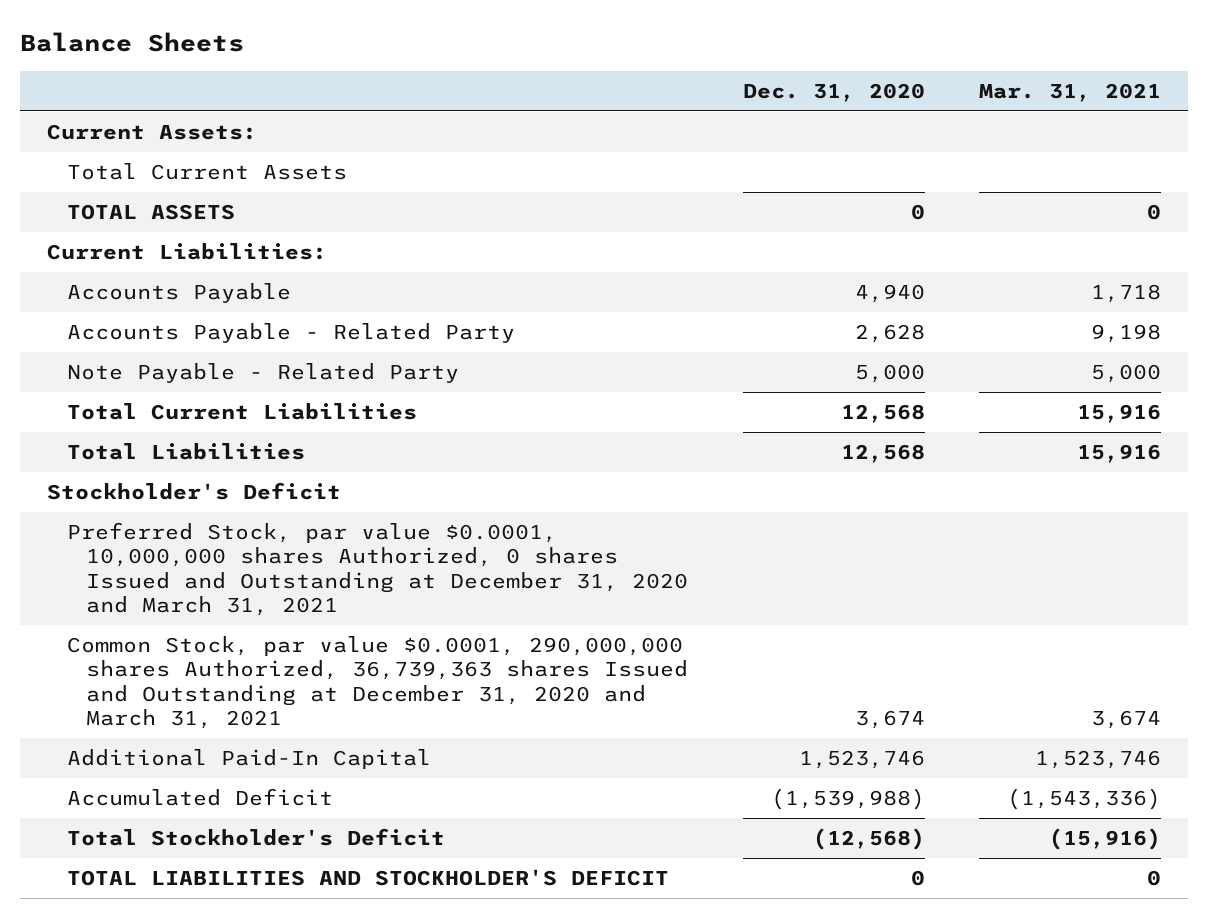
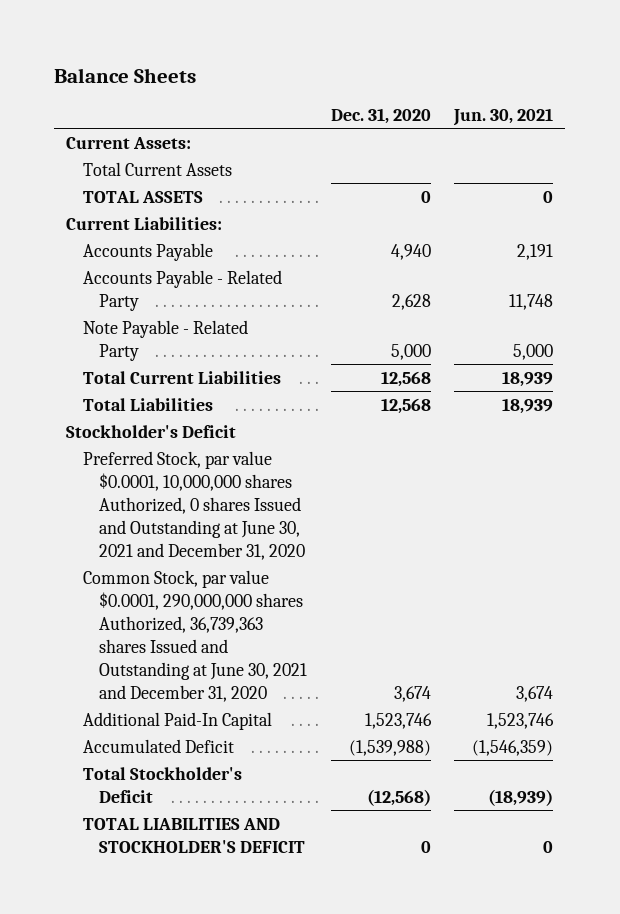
- | Dec. 31, 2020 | Mar. 31, 2021
+ | Dec. 31, 2020 | Jun. 30, 2021
- Preferred Stock, par value $0.0001, 10,000,000 shares Authorized, 0 shares Issued and Outstanding at December 31, 2020 and March 31, 2021
- Common Stock, par value $0.0001, 290,000,000 shares Authorized, 36,739,363 shares Issued and Outstanding at December 31, 2020 and March 31, 2021 | 3,674 | 3,674
+ Preferred Stock, par value $0.0001, 10,000,000 shares Authorized, 0 shares Issued and Outstanding at June 30, 2021 and December 31, 2020
+ Common Stock, par value $0.0001, 290,000,000 shares Authorized, 36,739,363 shares Issued and Outstanding at June 30, 2021 and December 31, 2020 | 3,674 | 3,674

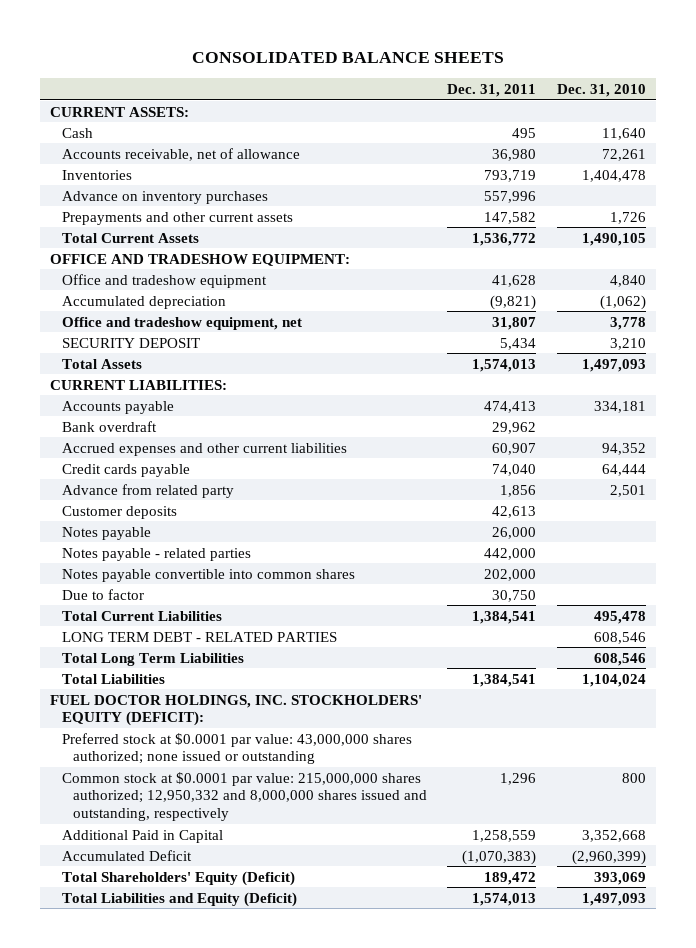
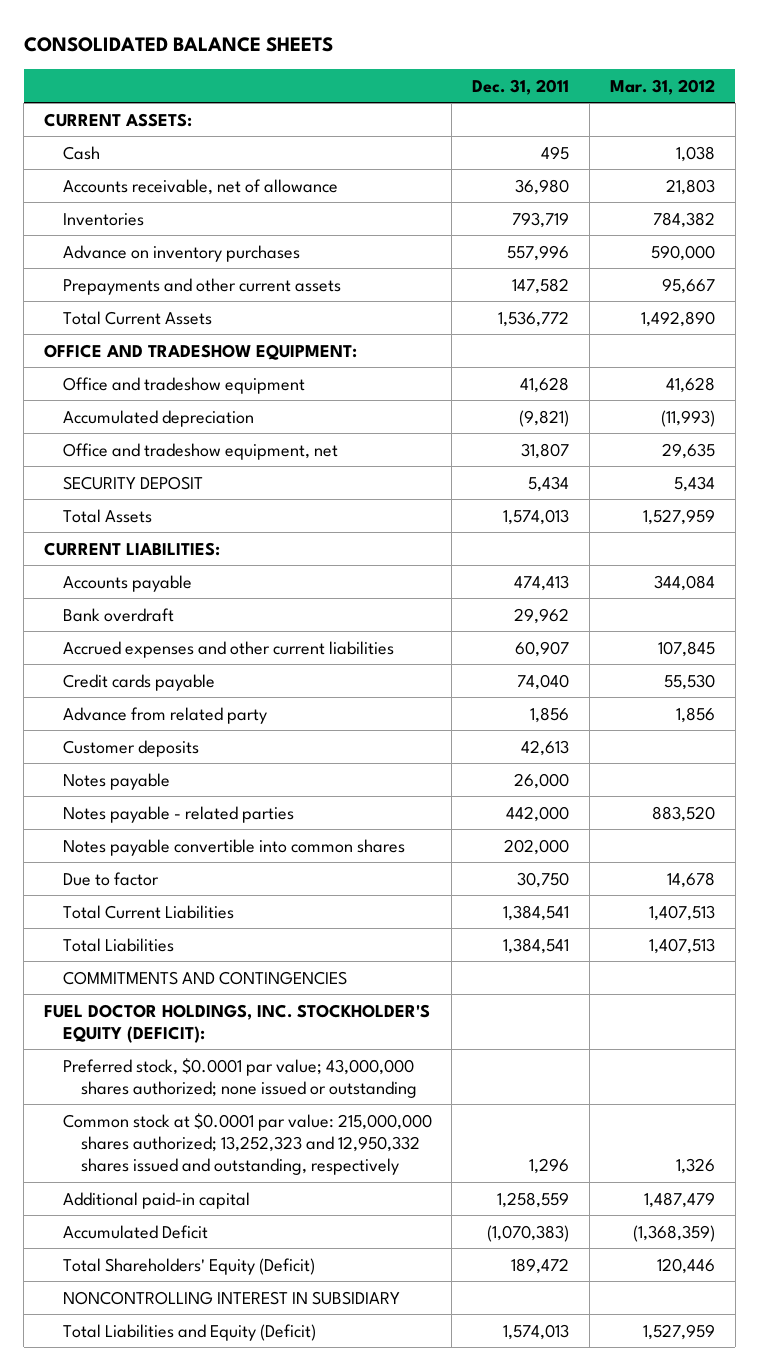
- | Dec. 31, 2011 | Dec. 31, 2010
+ | Dec. 31, 2011 | Mar. 31, 2012
- LONG TERM DEBT - RELATED PARTIES | | 608,546
- Total Long Term Liabilities | | 608,546
- FUEL DOCTOR HOLDINGS, INC. STOCKHOLDERS' EQUITY (DEFICIT):
- Preferred stock at $0.0001 par value: 43,000,000 shares authorized; none issued or outstanding
- Common stock at $0.0001 par value: 215,000,000 shares authorized; 12,950,332 and 8,000,000 shares issued and outstanding, respectively | 1,296 | 800
- Additional Paid in Capital | 1,258,559 | 3,352,668
+ COMMITMENTS AND CONTINGENCIES
+ FUEL DOCTOR HOLDINGS, INC. STOCKHOLDER'S EQUITY (DEFICIT):
+ Preferred stock, $0.0001 par value; 43,000,000 shares authorized; none issued or outstanding
+ Common stock at $0.0001 par value: 215,000,000 shares authorized; 13,252,323 and 12,950,332 shares issued and outstanding, respectively | 1,296 | 1,326
+ Additional paid-in capital | 1,258,559 | 1,487,479
+ NONCONTROLLING INTEREST IN SUBSIDIARY

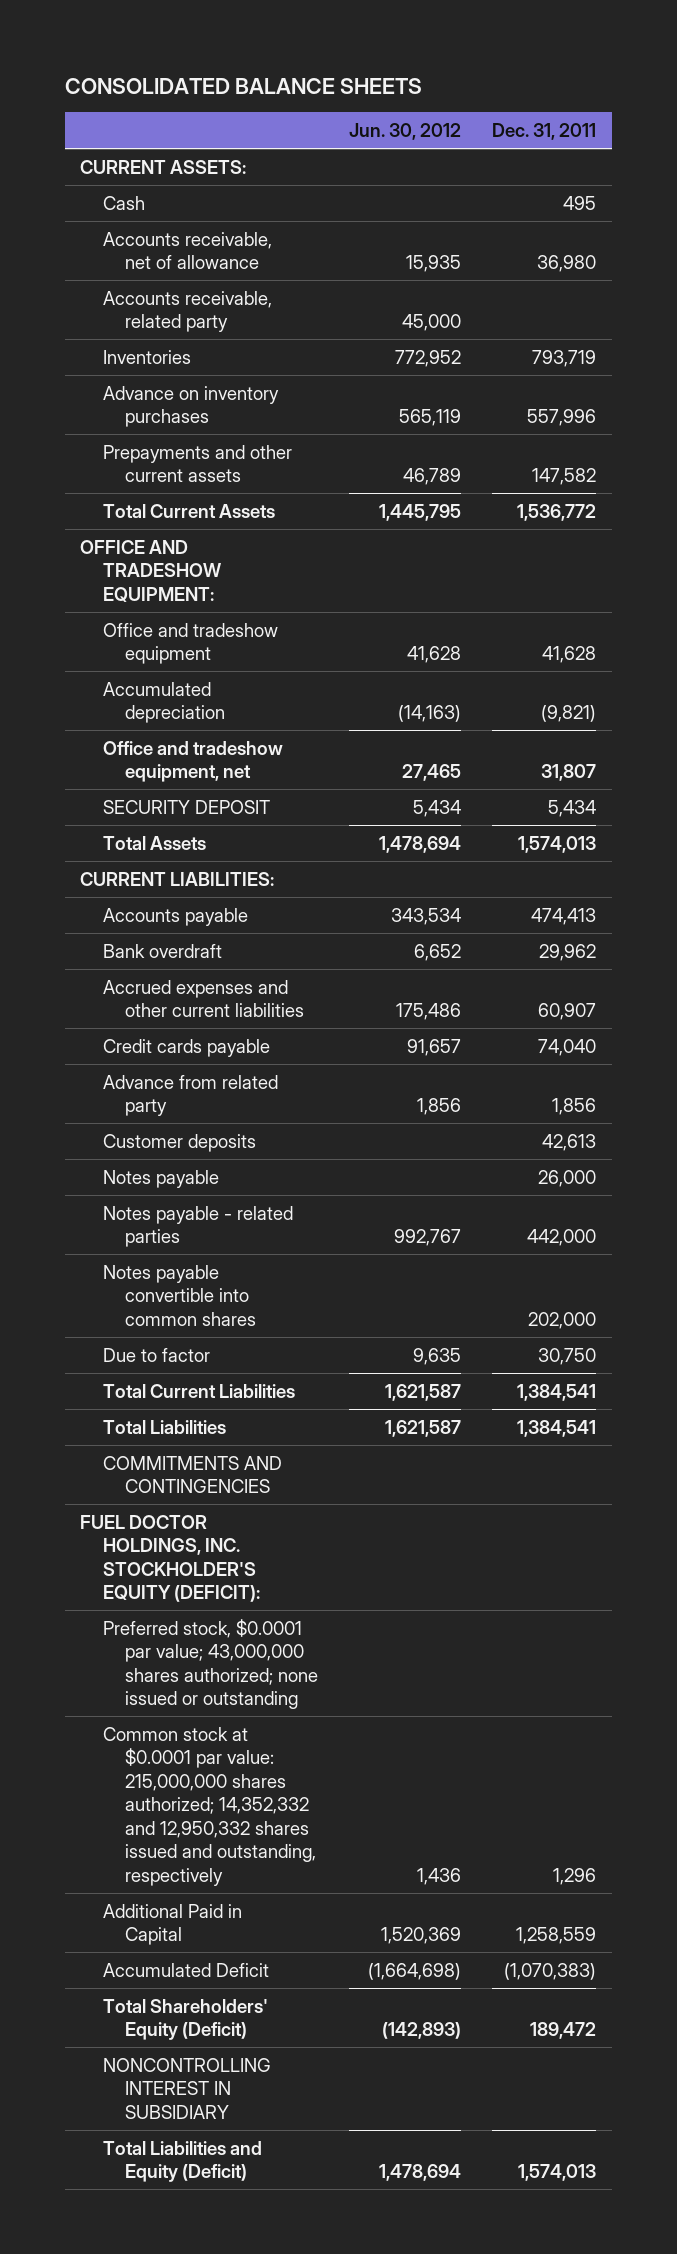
- | Dec. 31, 2011 | Mar. 31, 2012
+ | Jun. 30, 2012 | Dec. 31, 2011
+ Accounts receivable, related party | 45,000 |
- Common stock at $0.0001 par value: 215,000,000 shares authorized; 13,252,323 and 12,950,332 shares issued and outstanding, respectively | 1,296 | 1,326
- Additional paid-in capital | 1,258,559 | 1,487,479
+ Common stock at $0.0001 par value: 215,000,000 shares authorized; 14,352,332 and 12,950,332 shares issued and outstanding, respectively | 1,436 | 1,296
+ Additional Paid in Capital | 1,520,369 | 1,258,559

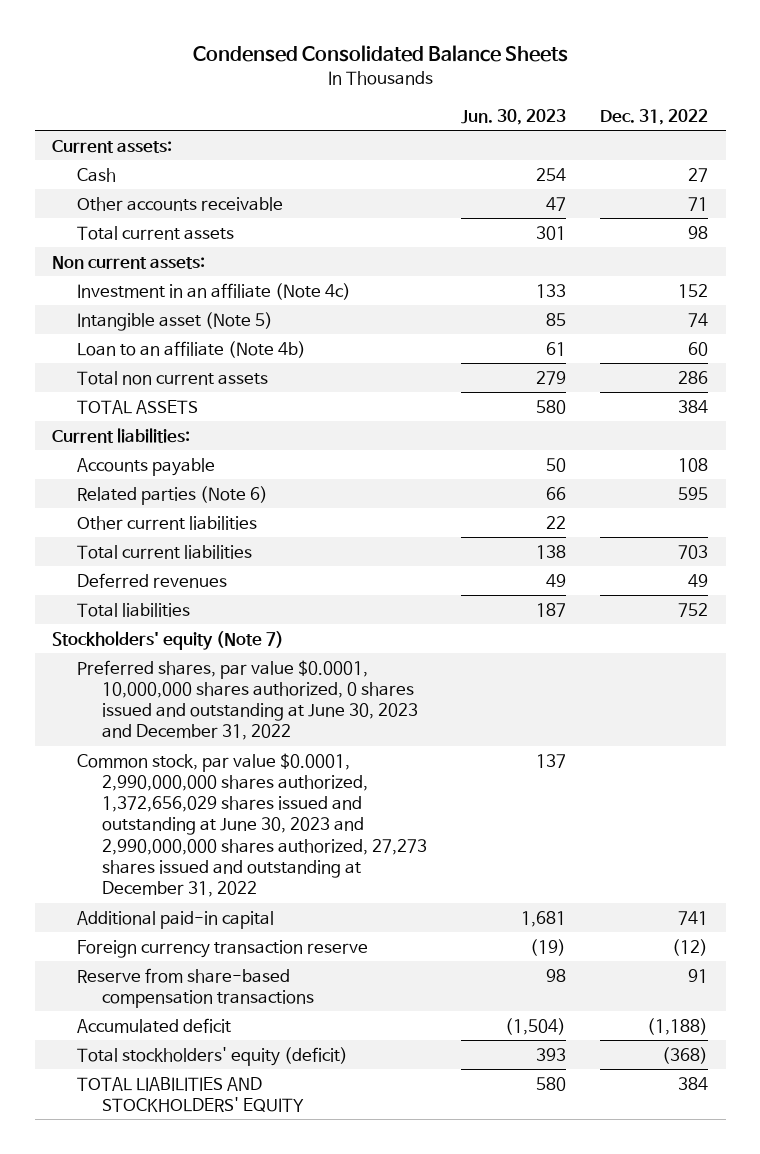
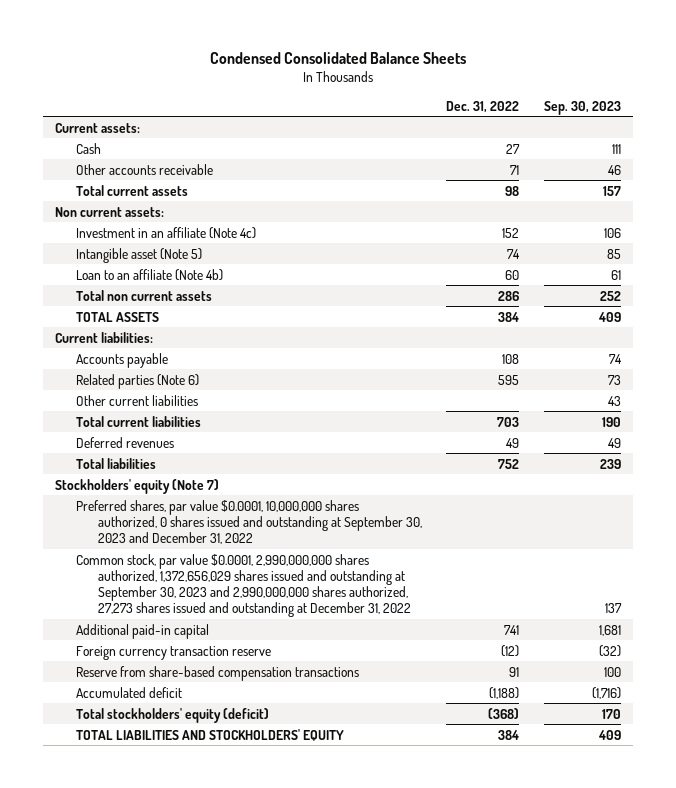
- | Jun. 30, 2023 | Dec. 31, 2022
+ | Dec. 31, 2022 | Sep. 30, 2023
- Preferred shares, par value $0.0001, 10,000,000 shares authorized, 0 shares issued and outstanding at June 30, 2023 and December 31, 2022
- Common stock, par value $0.0001, 2,990,000,000 shares authorized, 1,372,656,029 shares issued and outstanding at June 30, 2023 and 2,990,000,000 shares authorized, 27,273 shares issued and outstanding at December 31, 2022 | 137 |
+ Preferred shares, par value $0.0001, 10,000,000 shares authorized, 0 shares issued and outstanding at September 30, 2023 and December 31, 2022
+ Common stock, par value $0.0001, 2,990,000,000 shares authorized, 1,372,656,029 shares issued and outstanding at September 30, 2023 and 2,990,000,000 shares authorized, 27,273 shares issued and outstanding at December 31, 2022 | | 137

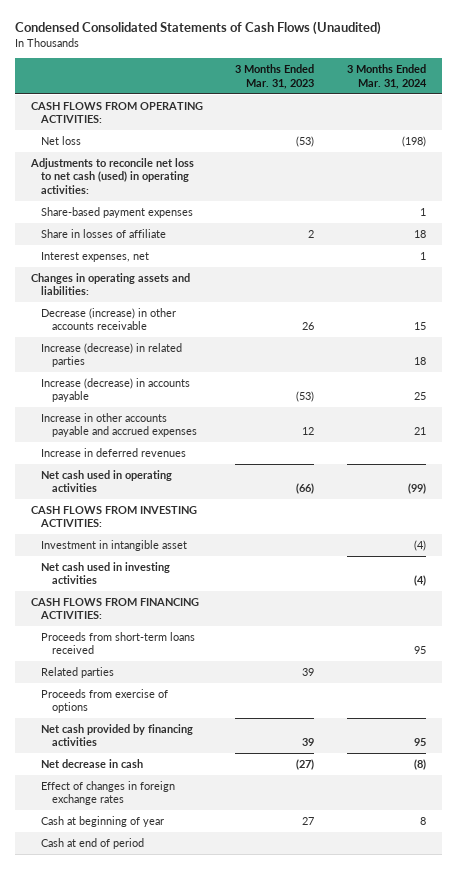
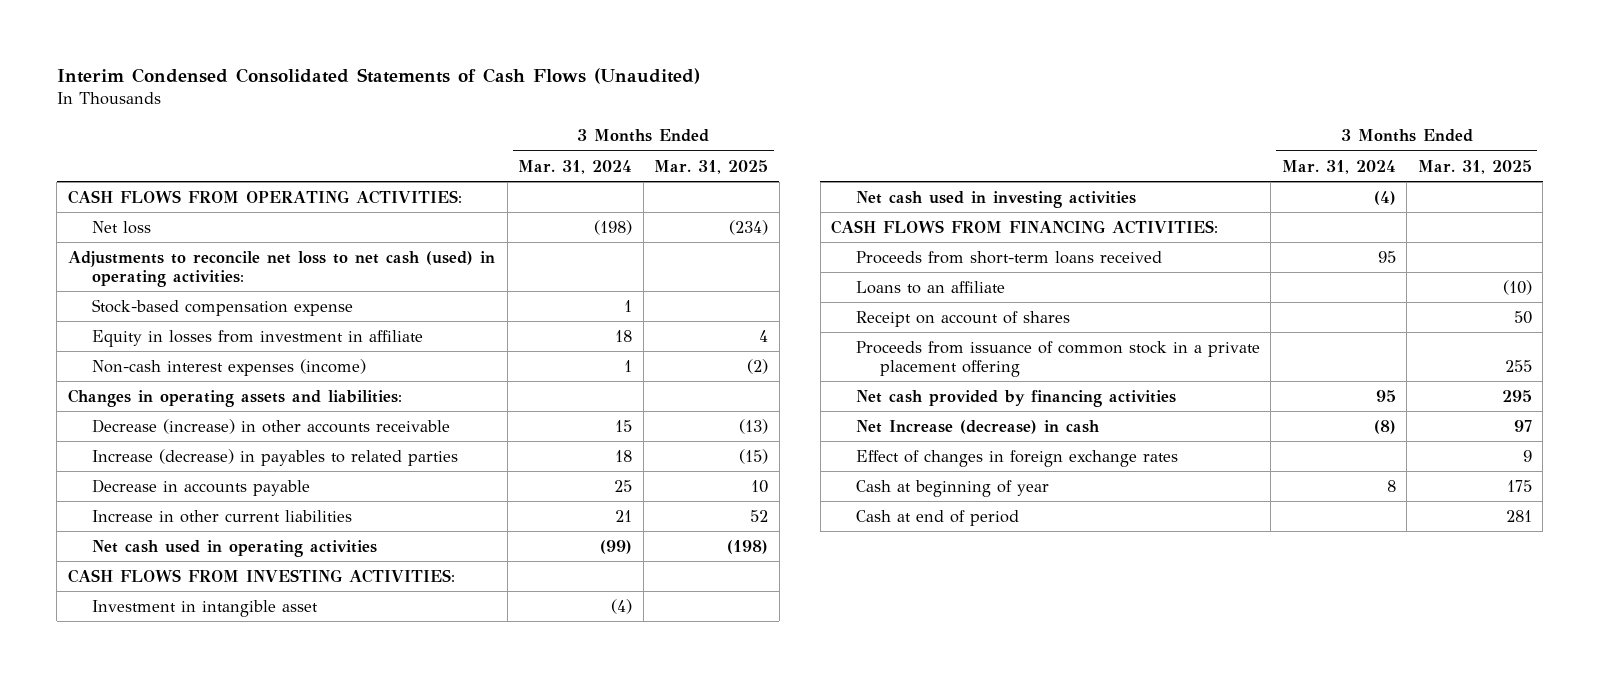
- Condensed Consolidated Statements of Cash Flows (Unaudited)
+ Interim Condensed Consolidated Statements of Cash Flows (Unaudited)
- | 3 Months Ended Mar. 31, 2023 | 3 Months Ended Mar. 31, 2024
+ | 3 Months Ended Mar. 31, 2024 | 3 Months Ended Mar. 31, 2025
- Share-based payment expenses | | 1
- Share in losses of affiliate | 2 | 18
- Interest expenses, net | | 1
+ Stock-based compensation expense | 1 |
+ Equity in losses from investment in affiliate | 18 | 4
+ Non-cash interest expenses (income) | 1 | (2)
- Increase (decrease) in related parties | | 18
- Increase (decrease) in accounts payable | (53) | 25
- Increase in other accounts payable and accrued expenses | 12 | 21
- Increase in deferred revenues
+ Increase (decrease) in payables to related parties | 18 | (15)
+ Decrease in accounts payable | 25 | 10
+ Increase in other current liabilities | 21 | 52
- Related parties | 39 |
- Proceeds from exercise of options
+ Loans to an affiliate | | (10)
+ Receipt on account of shares | | 50
+ Proceeds from issuance of common stock in a private placement offering | | 255
- Net decrease in cash | (27) | (8)
+ Net Increase (decrease) in cash | (8) | 97

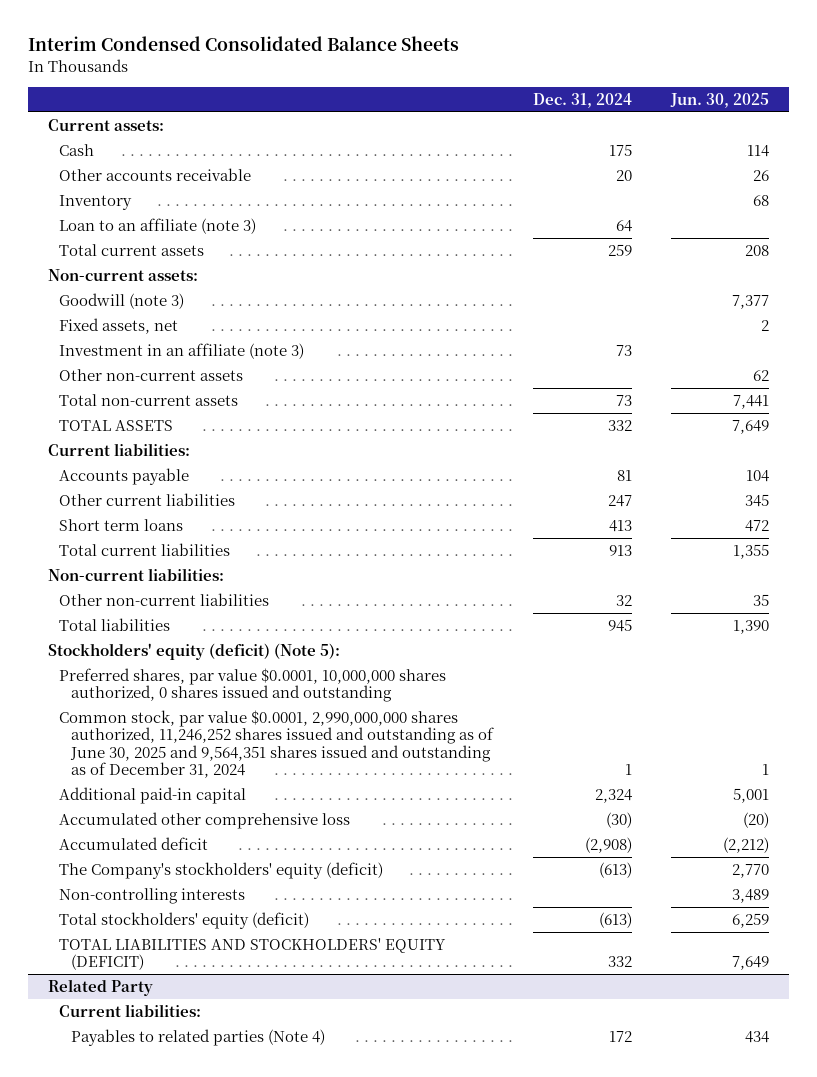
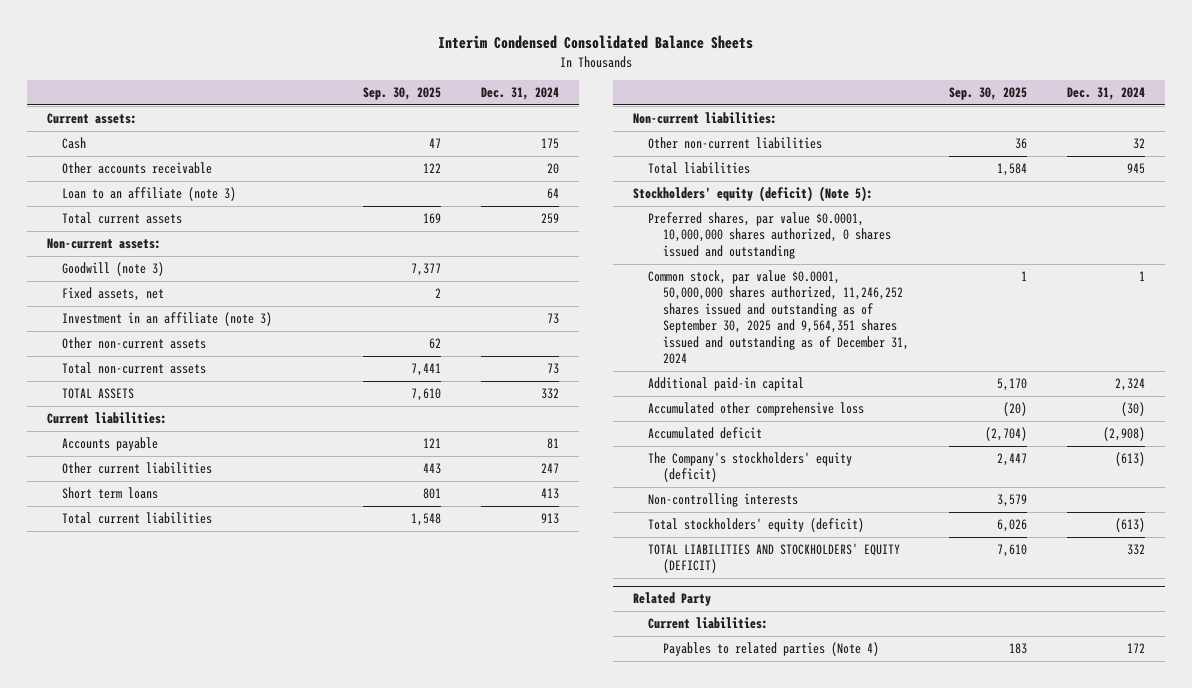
- | Dec. 31, 2024 | Jun. 30, 2025
+ | Sep. 30, 2025 | Dec. 31, 2024
- Inventory | | 68
- Common stock, par value $0.0001, 2,990,000,000 shares authorized, 11,246,252 shares issued and outstanding as of June 30, 2025 and 9,564,351 shares issued and outstanding as of December 31, 2024 | 1 | 1
+ Common stock, par value $0.0001, 50,000,000 shares authorized, 11,246,252 shares issued and outstanding as of September 30, 2025 and 9,564,351 shares issued and outstanding as of December 31, 2024 | 1 | 1

